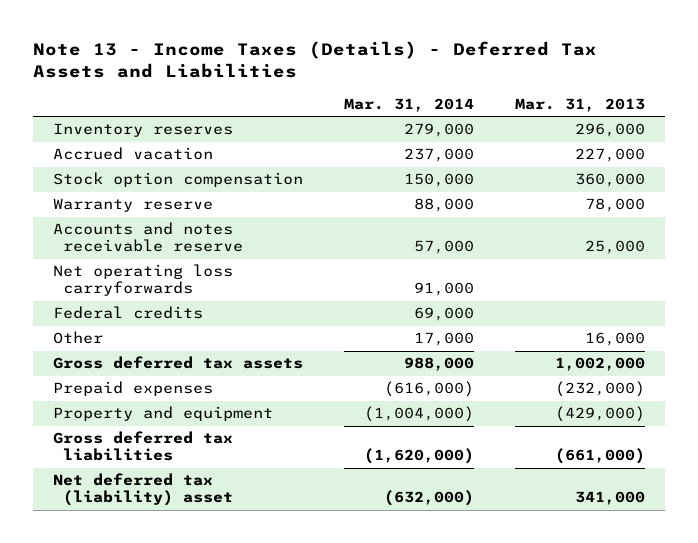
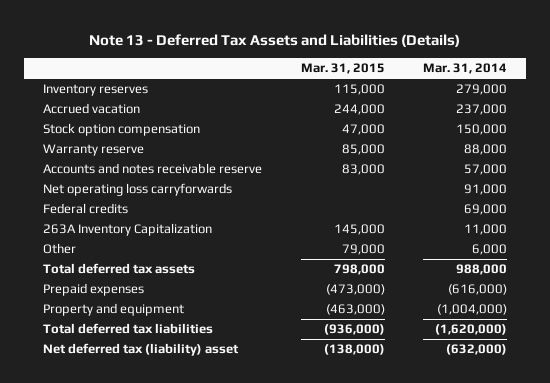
- Note 13 - Income Taxes (Details) - Deferred Tax Assets and Liabilities
+ Note 13 - Deferred Tax Assets and Liabilities (Details)
- | Mar. 31, 2014 | Mar. 31, 2013
+ | Mar. 31, 2015 | Mar. 31, 2014
- Other | 17,000 | 16,000
- Gross deferred tax assets | 988,000 | 1,002,000
+ 263A Inventory Capitalization | 145,000 | 11,000
+ Other | 79,000 | 6,000
+ Total deferred tax assets | 798,000 | 988,000
- Gross deferred tax liabilities | (1,620,000) | (661,000)
+ Total deferred tax liabilities | (936,000) | (1,620,000)

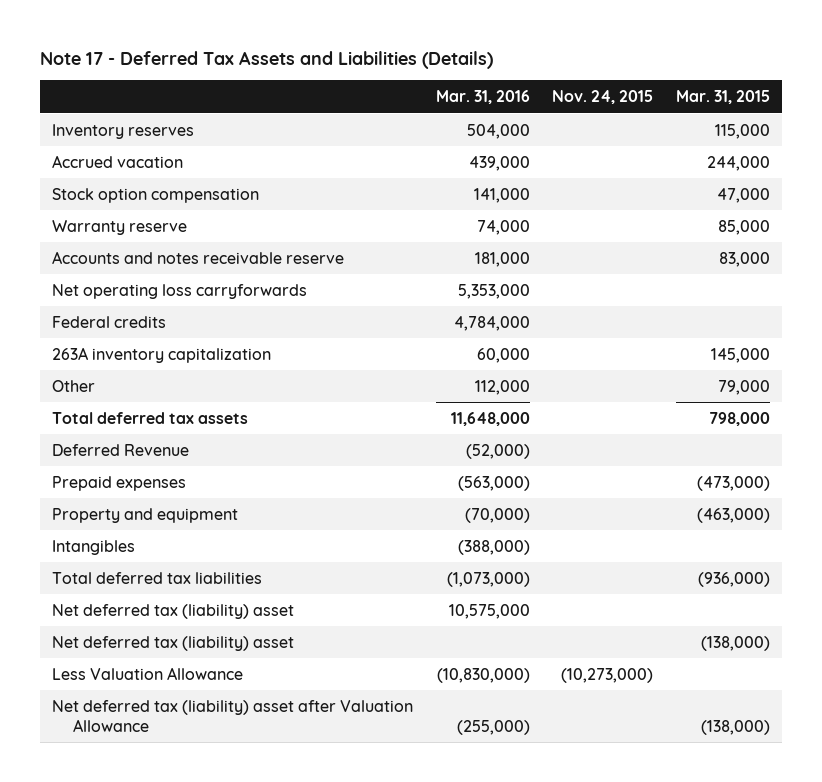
- Note 13 - Deferred Tax Assets and Liabilities (Details)
+ Note 17 - Deferred Tax Assets and Liabilities (Details)
- | Mar. 31, 2015 | Mar. 31, 2014
+ | Mar. 31, 2016 | Nov. 24, 2015 | Mar. 31, 2015
- 263A Inventory Capitalization | 145,000 | 11,000
+ 263A inventory capitalization | 60,000 | | 145,000
+ Deferred Revenue | (52,000) | |
+ Intangibles | (388,000) | |
+ Net deferred tax (liability) asset | 10,575,000 | |
+ Less Valuation Allowance | (10,830,000) | (10,273,000) |
+ Net deferred tax (liability) asset after Valuation Allowance | (255,000) | | (138,000)

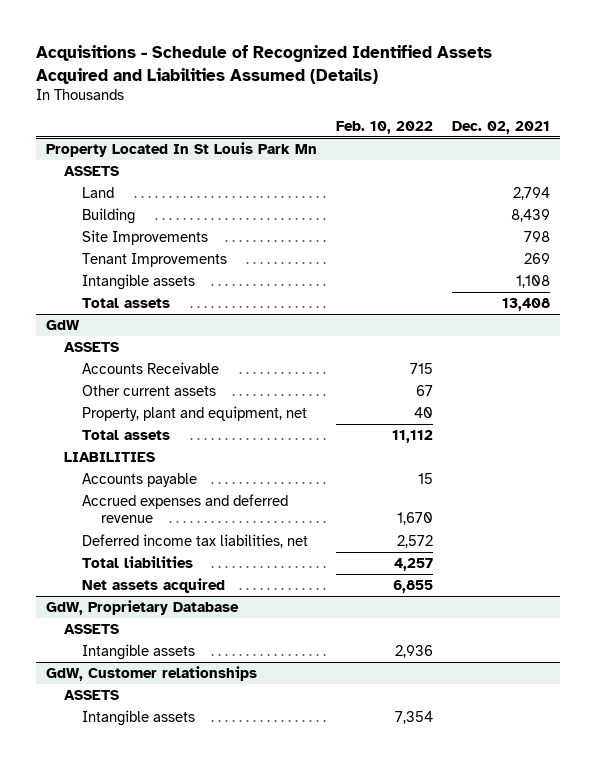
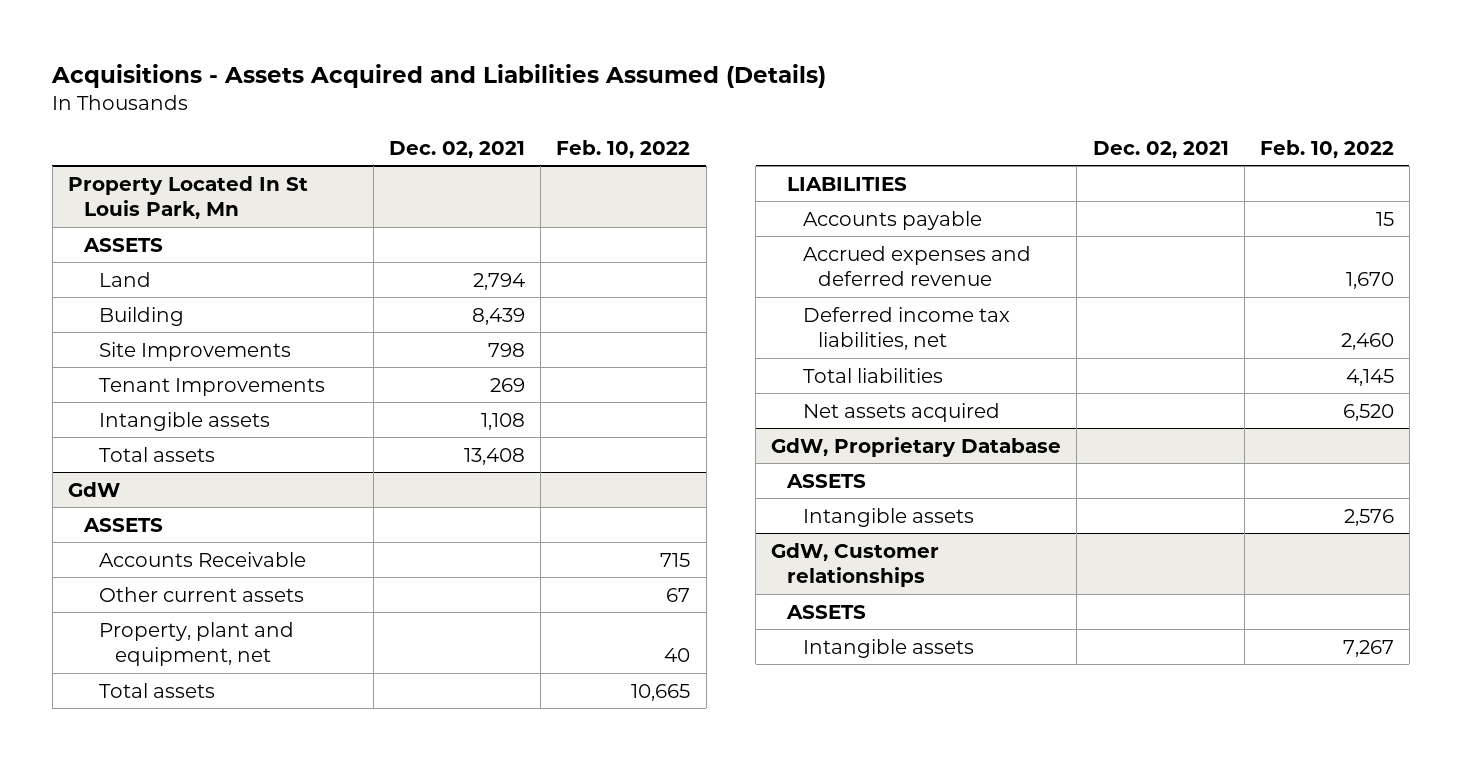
- Acquisitions - Schedule of Recognized Identified Assets Acquired and Liabilities Assumed (Details)
+ Acquisitions - Assets Acquired and Liabilities Assumed (Details)
- | Feb. 10, 2022 | Dec. 02, 2021
+ | Dec. 02, 2021 | Feb. 10, 2022
- Property Located In St Louis Park Mn
+ Property Located In St Louis Park, Mn
@ GdW
- Total assets | 11,112 |
+ Total assets | | 10,665
- Deferred income tax liabilities, net | 2,572 |
- Total liabilities | 4,257 |
- Net assets acquired | 6,855 |
+ Deferred income tax liabilities, net | | 2,460
+ Total liabilities | | 4,145
+ Net assets acquired | | 6,520
@ GdW, Proprietary Database
- Intangible assets | 2,936 |
+ Intangible assets | | 2,576
@ GdW, Customer relationships
- Intangible assets | 7,354 |
+ Intangible assets | | 7,267

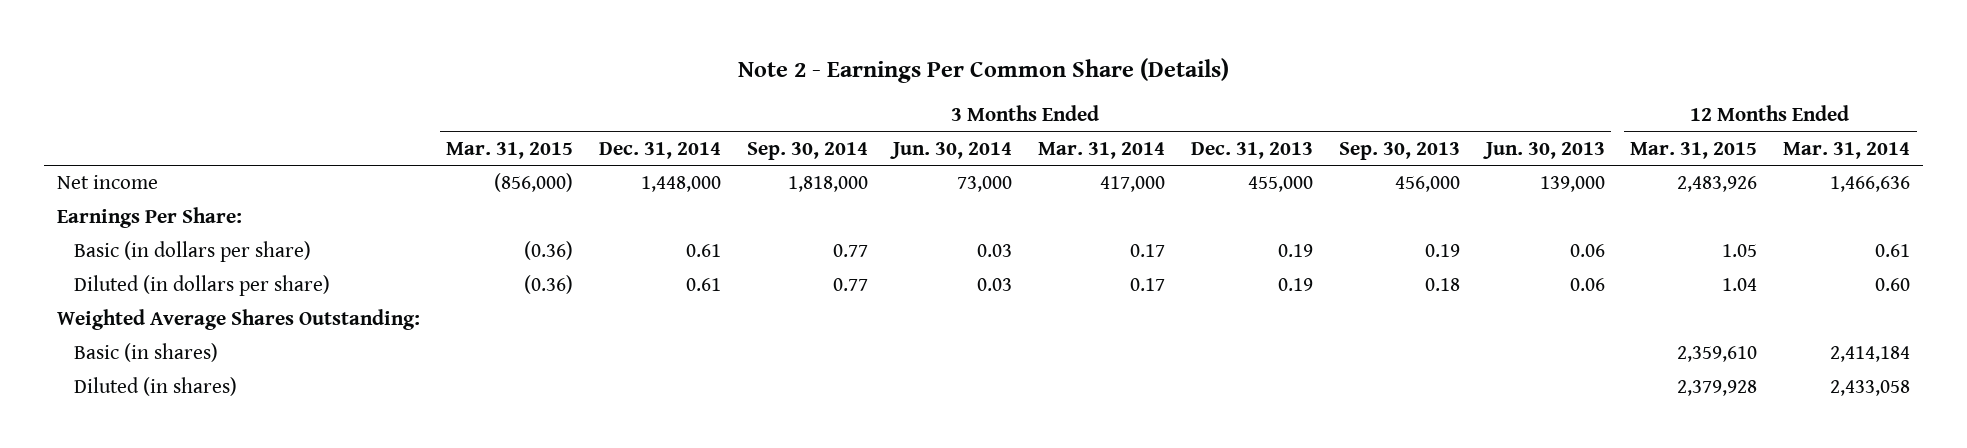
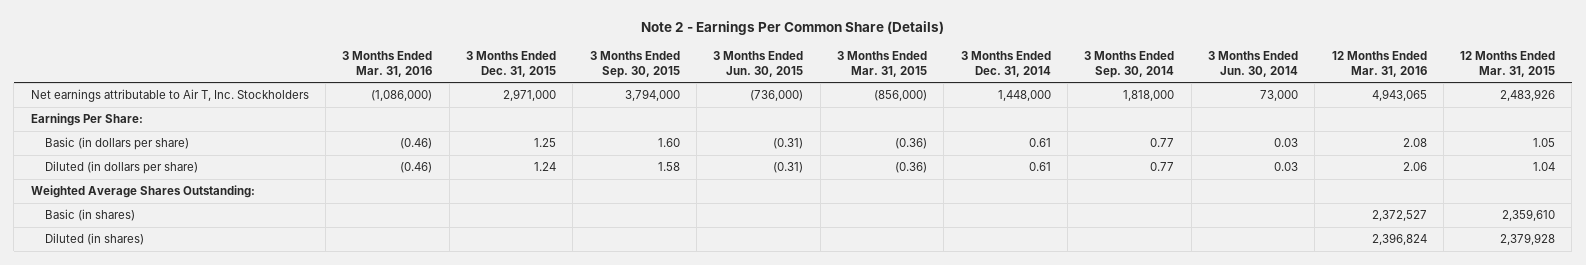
- | 3 Months Ended Mar. 31, 2015 | 3 Months Ended Dec. 31, 2014 | 3 Months Ended Sep. 30, 2014 | 3 Months Ended Jun. 30, 2014 | 3 Months Ended Mar. 31, 2014 | 3 Months Ended Dec. 31, 2013 | 3 Months Ended Sep. 30, 2013 | 3 Months Ended Jun. 30, 2013 | 12 Months Ended Mar. 31, 2015 | 12 Months Ended Mar. 31, 2014
+ | 3 Months Ended Mar. 31, 2016 | 3 Months Ended Dec. 31, 2015 | 3 Months Ended Sep. 30, 2015 | 3 Months Ended Jun. 30, 2015 | 3 Months Ended Mar. 31, 2015 | 3 Months Ended Dec. 31, 2014 | 3 Months Ended Sep. 30, 2014 | 3 Months Ended Jun. 30, 2014 | 12 Months Ended Mar. 31, 2016 | 12 Months Ended Mar. 31, 2015
- Net income | (856,000) | 1,448,000 | 1,818,000 | 73,000 | 417,000 | 455,000 | 456,000 | 139,000 | 2,483,926 | 1,466,636
+ Net earnings attributable to Air T, Inc. Stockholders | (1,086,000) | 2,971,000 | 3,794,000 | (736,000) | (856,000) | 1,448,000 | 1,818,000 | 73,000 | 4,943,065 | 2,483,926

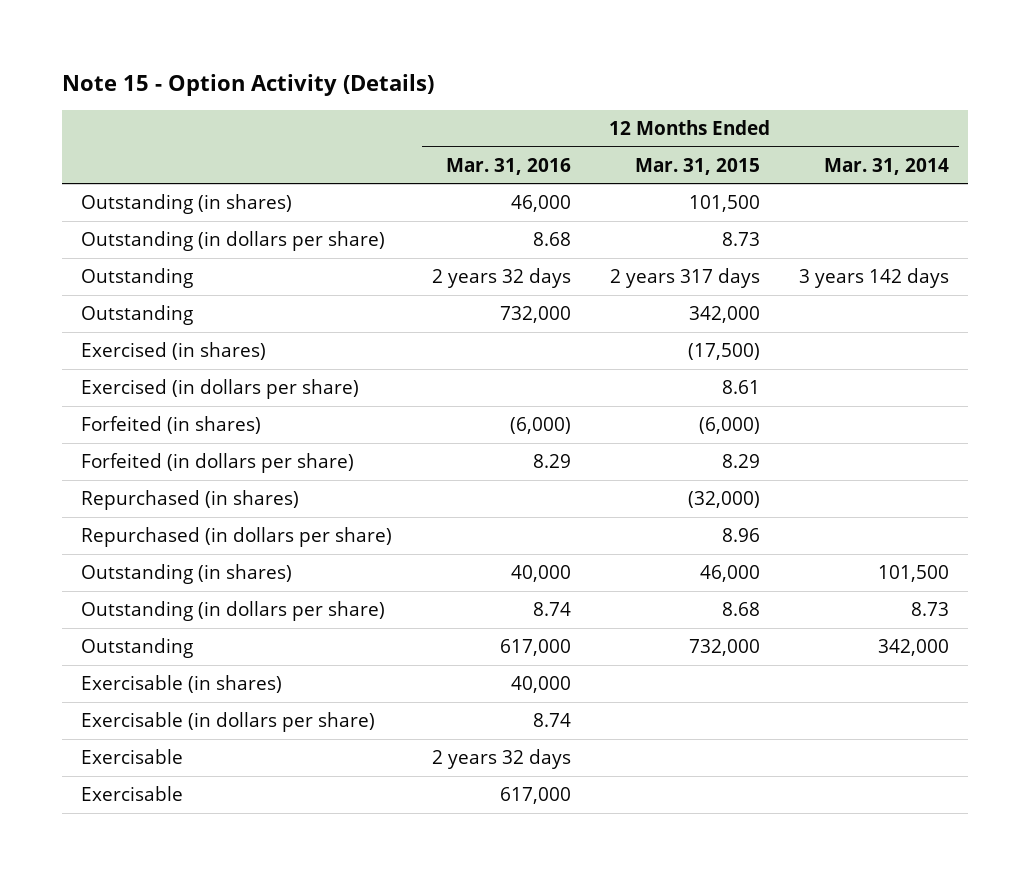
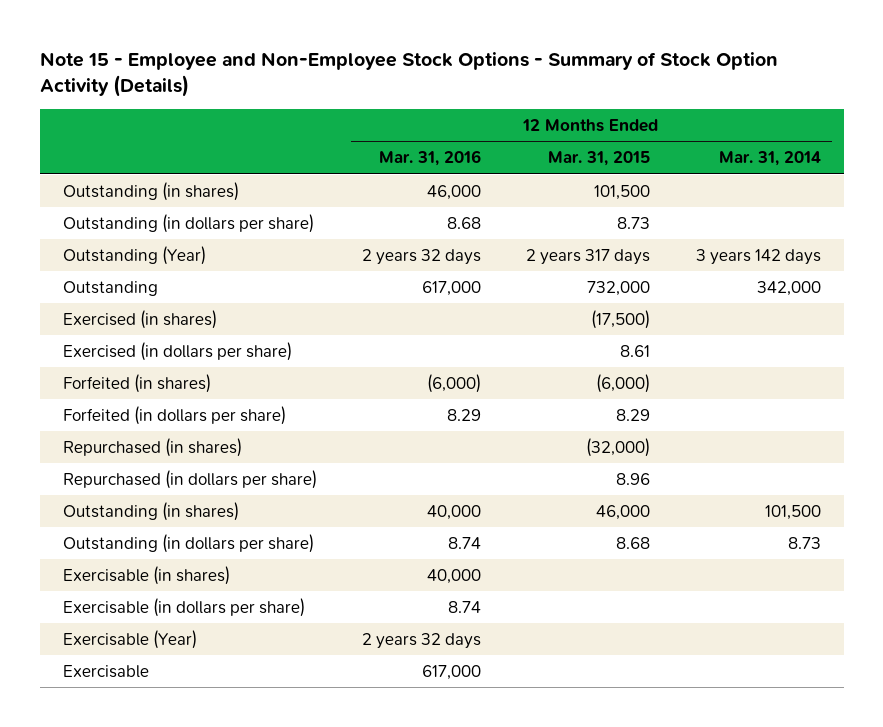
- Note 15 - Option Activity (Details)
+ Note 15 - Employee and Non-Employee Stock Options - Summary of Stock Option Activity (Details)
- Outstanding | 2 years 32 days | 2 years 317 days | 3 years 142 days
- Outstanding | 732,000 | 342,000 |
+ Outstanding (Year) | 2 years 32 days | 2 years 317 days | 3 years 142 days
moved up: Outstanding | 617,000 | 732,000 | 342,000
- Exercisable | 2 years 32 days | |
+ Exercisable (Year) | 2 years 32 days | |

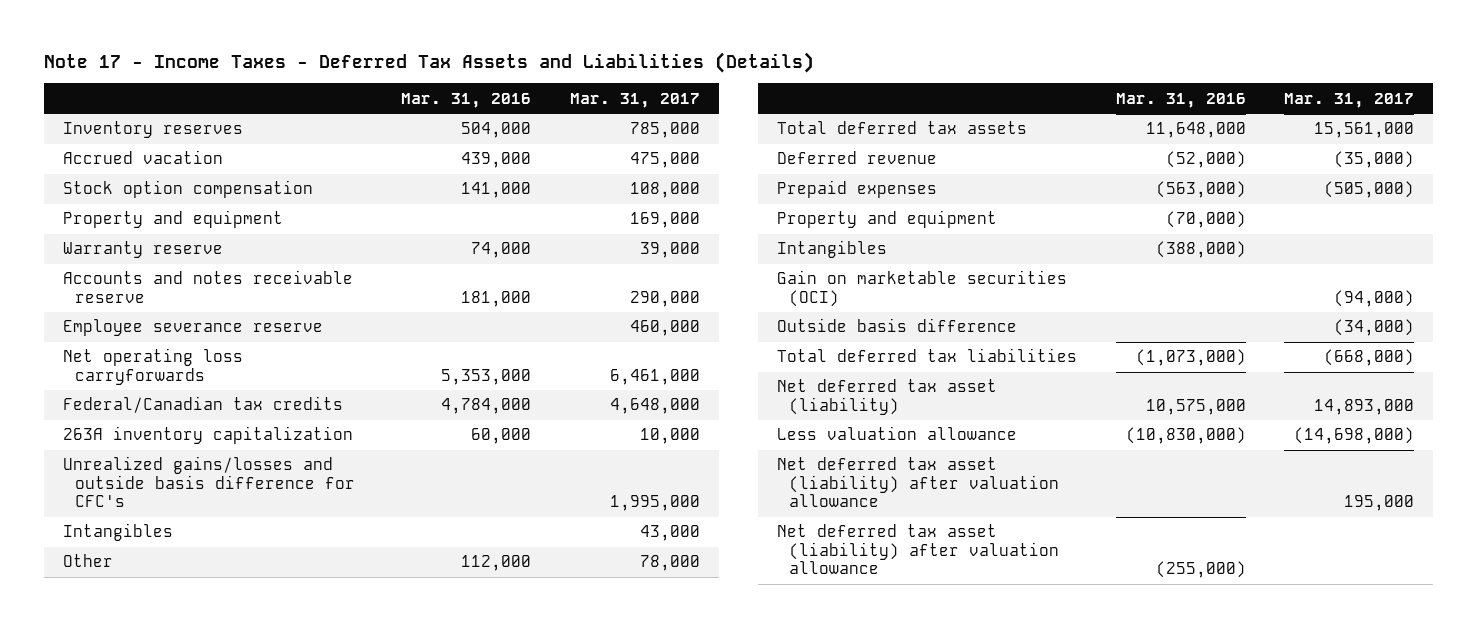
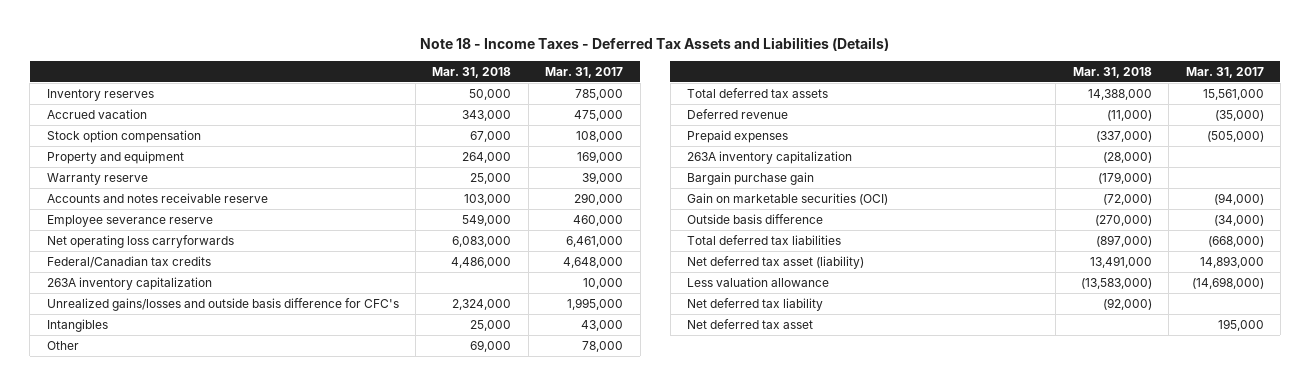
- Note 17 - Income Taxes - Deferred Tax Assets and Liabilities (Details)
+ Note 18 - Income Taxes - Deferred Tax Assets and Liabilities (Details)
- | Mar. 31, 2016 | Mar. 31, 2017
+ | Mar. 31, 2018 | Mar. 31, 2017
- Property and equipment | (70,000) |
- Intangibles | (388,000) |
+ 263A inventory capitalization | (28,000) |
+ Bargain purchase gain | (179,000) |
- Net deferred tax asset (liability) after valuation allowance | | 195,000
- Net deferred tax asset (liability) after valuation allowance | (255,000) |
+ Net deferred tax liability | (92,000) |
+ Net deferred tax asset | | 195,000

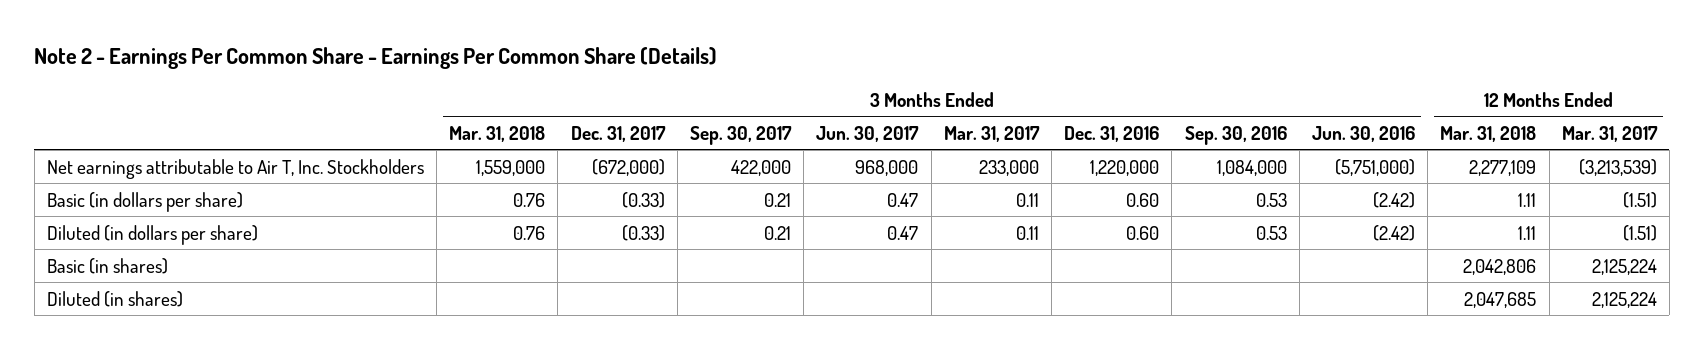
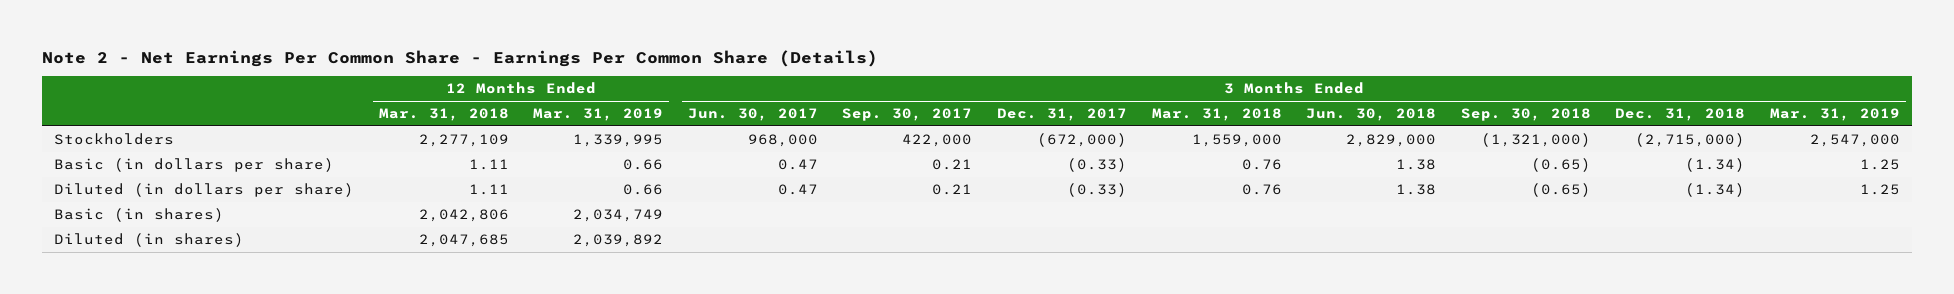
- Note 2 - Earnings Per Common Share - Earnings Per Common Share (Details)
+ Note 2 - Net Earnings Per Common Share - Earnings Per Common Share (Details)
- | 3 Months Ended Mar. 31, 2018 | 3 Months Ended Dec. 31, 2017 | 3 Months Ended Sep. 30, 2017 | 3 Months Ended Jun. 30, 2017 | 3 Months Ended Mar. 31, 2017 | 3 Months Ended Dec. 31, 2016 | 3 Months Ended Sep. 30, 2016 | 3 Months Ended Jun. 30, 2016 | 12 Months Ended Mar. 31, 2018 | 12 Months Ended Mar. 31, 2017
+ | 12 Months Ended Mar. 31, 2018 | 12 Months Ended Mar. 31, 2019 | 3 Months Ended Jun. 30, 2017 | 3 Months Ended Sep. 30, 2017 | 3 Months Ended Dec. 31, 2017 | 3 Months Ended Mar. 31, 2018 | 3 Months Ended Jun. 30, 2018 | 3 Months Ended Sep. 30, 2018 | 3 Months Ended Dec. 31, 2018 | 3 Months Ended Mar. 31, 2019
- Net earnings attributable to Air T, Inc. Stockholders | 1,559,000 | (672,000) | 422,000 | 968,000 | 233,000 | 1,220,000 | 1,084,000 | (5,751,000) | 2,277,109 | (3,213,539)
+ Stockholders | 2,277,109 | 1,339,995 | 968,000 | 422,000 | (672,000) | 1,559,000 | 2,829,000 | (1,321,000) | (2,715,000) | 2,547,000

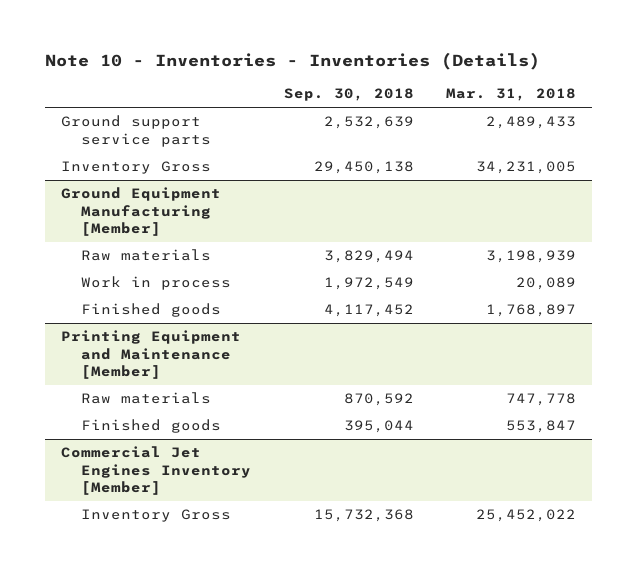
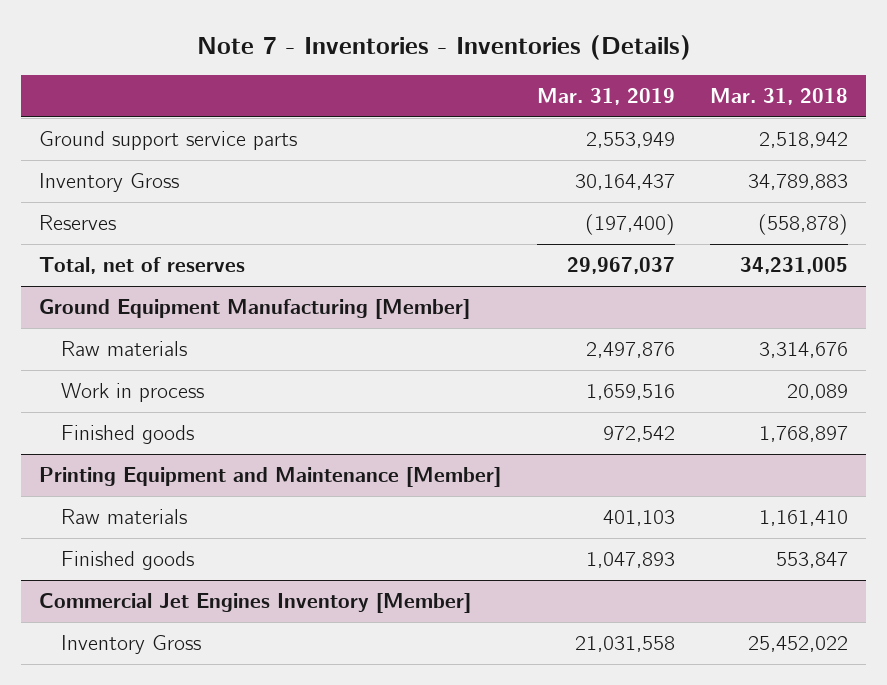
- Note 10 - Inventories - Inventories (Details)
+ Note 7 - Inventories - Inventories (Details)
- | Sep. 30, 2018 | Mar. 31, 2018
+ | Mar. 31, 2019 | Mar. 31, 2018
- Ground support service parts | 2,532,639 | 2,489,433
- Inventory Gross | 29,450,138 | 34,231,005
+ Ground support service parts | 2,553,949 | 2,518,942
+ Inventory Gross | 30,164,437 | 34,789,883
+ Reserves | (197,400) | (558,878)
+ Total, net of reserves | 29,967,037 | 34,231,005
@ Ground Equipment Manufacturing [Member]
- Raw materials | 3,829,494 | 3,198,939
+ Raw materials | 2,497,876 | 3,314,676
@ Printing Equipment and Maintenance [Member]
- Raw materials | 870,592 | 747,778
+ Raw materials | 401,103 | 1,161,410

